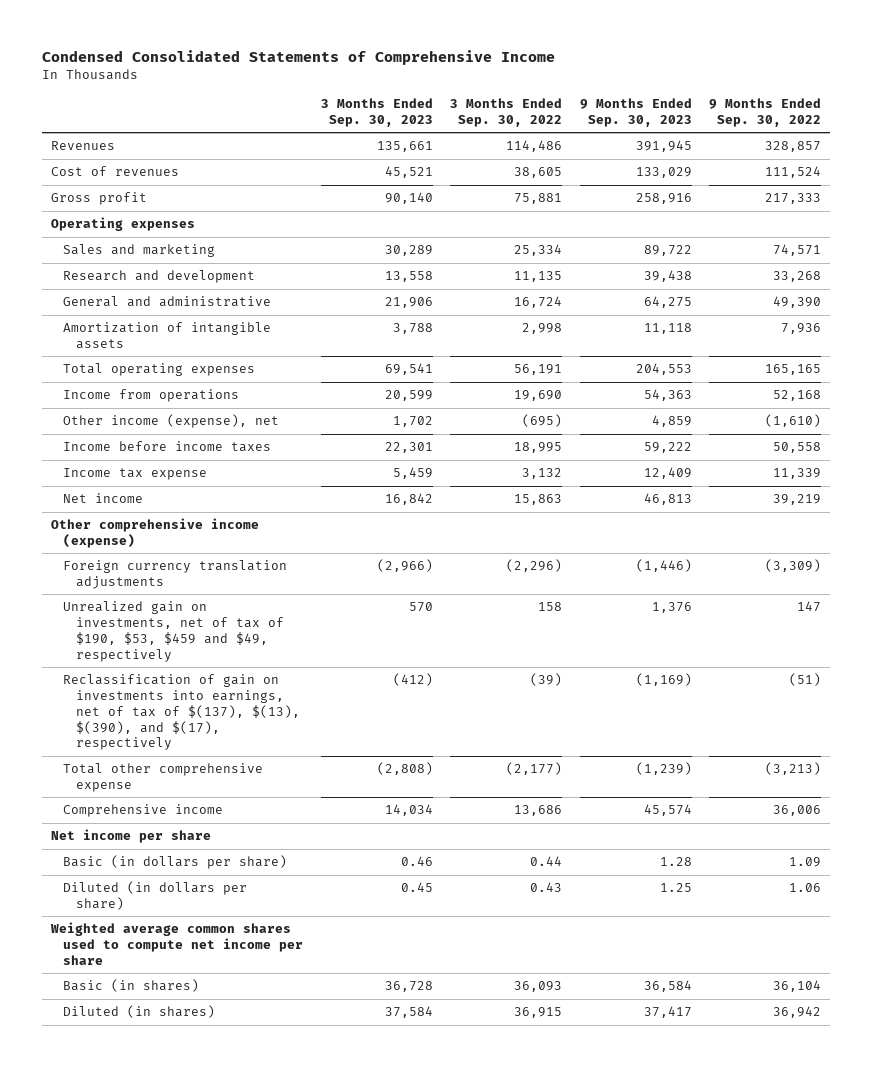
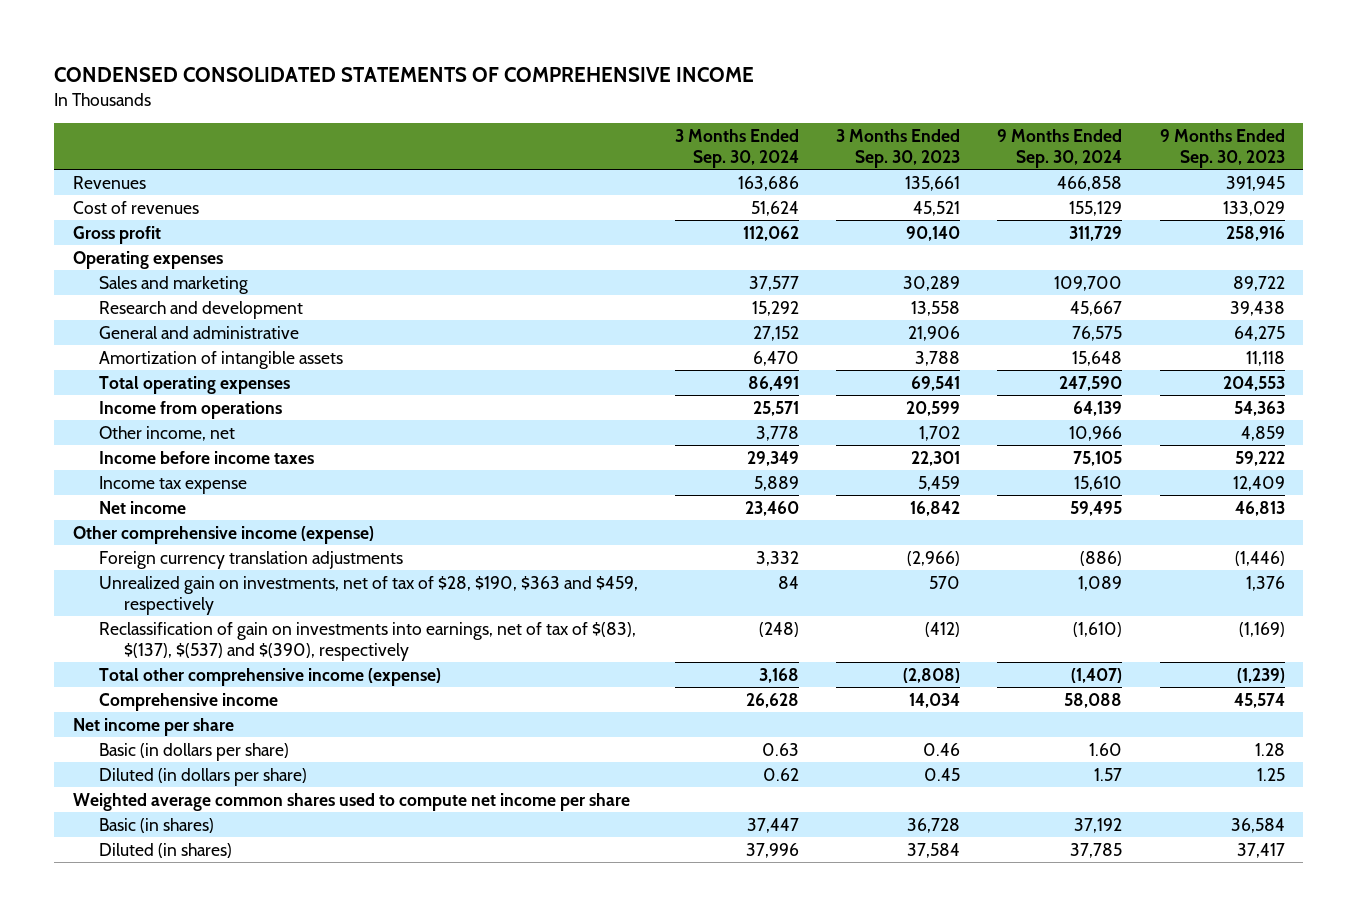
- Condensed Consolidated Statements of Comprehensive Income
+ CONDENSED CONSOLIDATED STATEMENTS OF COMPREHENSIVE INCOME
- | 3 Months Ended Sep. 30, 2023 | 3 Months Ended Sep. 30, 2022 | 9 Months Ended Sep. 30, 2023 | 9 Months Ended Sep. 30, 2022
+ | 3 Months Ended Sep. 30, 2024 | 3 Months Ended Sep. 30, 2023 | 9 Months Ended Sep. 30, 2024 | 9 Months Ended Sep. 30, 2023
- Other income (expense), net | 1,702 | (695) | 4,859 | (1,610)
+ Other income, net | 3,778 | 1,702 | 10,966 | 4,859
- Unrealized gain on investments, net of tax of $190, $53, $459 and $49, respectively | 570 | 158 | 1,376 | 147
- Reclassification of gain on investments into earnings, net of tax of $(137), $(13), $(390), and $(17), respectively | (412) | (39) | (1,169) | (51)
- Total other comprehensive expense | (2,808) | (2,177) | (1,239) | (3,213)
+ Unrealized gain on investments, net of tax of $28, $190, $363 and $459, respectively | 84 | 570 | 1,089 | 1,376
+ Reclassification of gain on investments into earnings, net of tax of $(83), $(137), $(537) and $(390), respectively | (248) | (412) | (1,610) | (1,169)
+ Total other comprehensive income (expense) | 3,168 | (2,808) | (1,407) | (1,239)

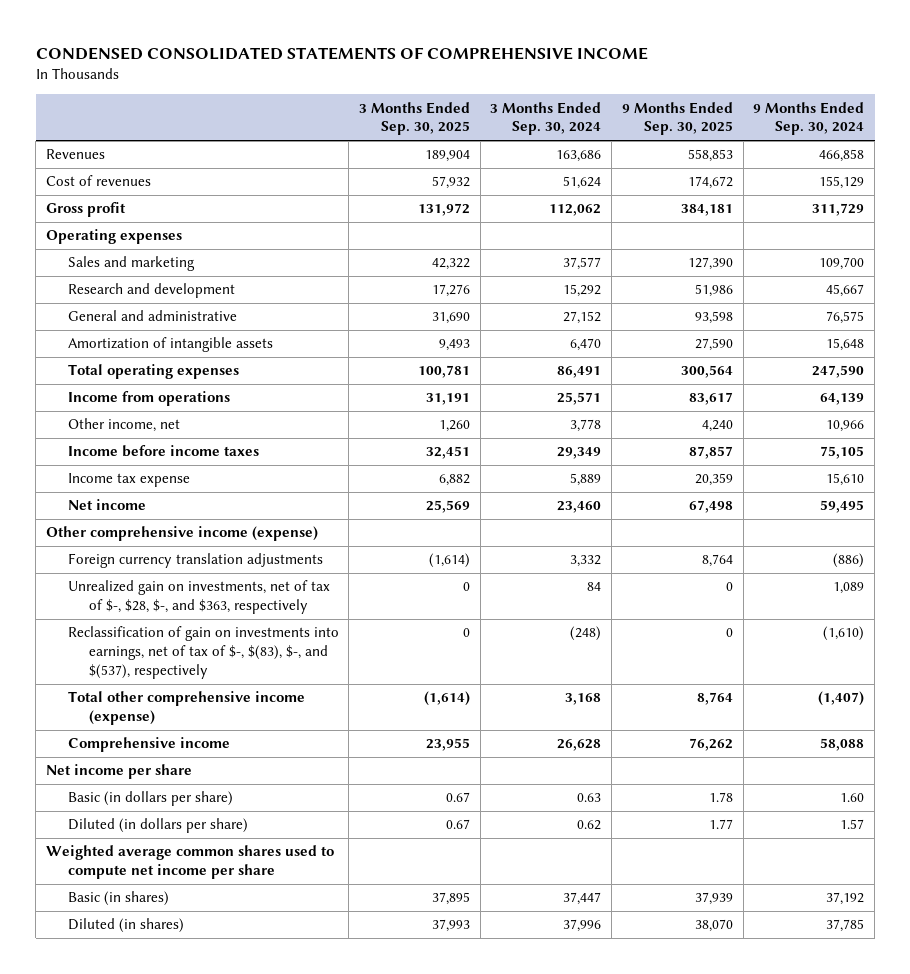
- | 3 Months Ended Sep. 30, 2024 | 3 Months Ended Sep. 30, 2023 | 9 Months Ended Sep. 30, 2024 | 9 Months Ended Sep. 30, 2023
+ | 3 Months Ended Sep. 30, 2025 | 3 Months Ended Sep. 30, 2024 | 9 Months Ended Sep. 30, 2025 | 9 Months Ended Sep. 30, 2024
- Unrealized gain on investments, net of tax of $28, $190, $363 and $459, respectively | 84 | 570 | 1,089 | 1,376
- Reclassification of gain on investments into earnings, net of tax of $(83), $(137), $(537) and $(390), respectively | (248) | (412) | (1,610) | (1,169)
+ Unrealized gain on investments, net of tax of $-, $28, $-, and $363, respectively | 0 | 84 | 0 | 1,089
+ Reclassification of gain on investments into earnings, net of tax of $-, $(83), $-, and $(537), respectively | 0 | (248) | 0 | (1,610)

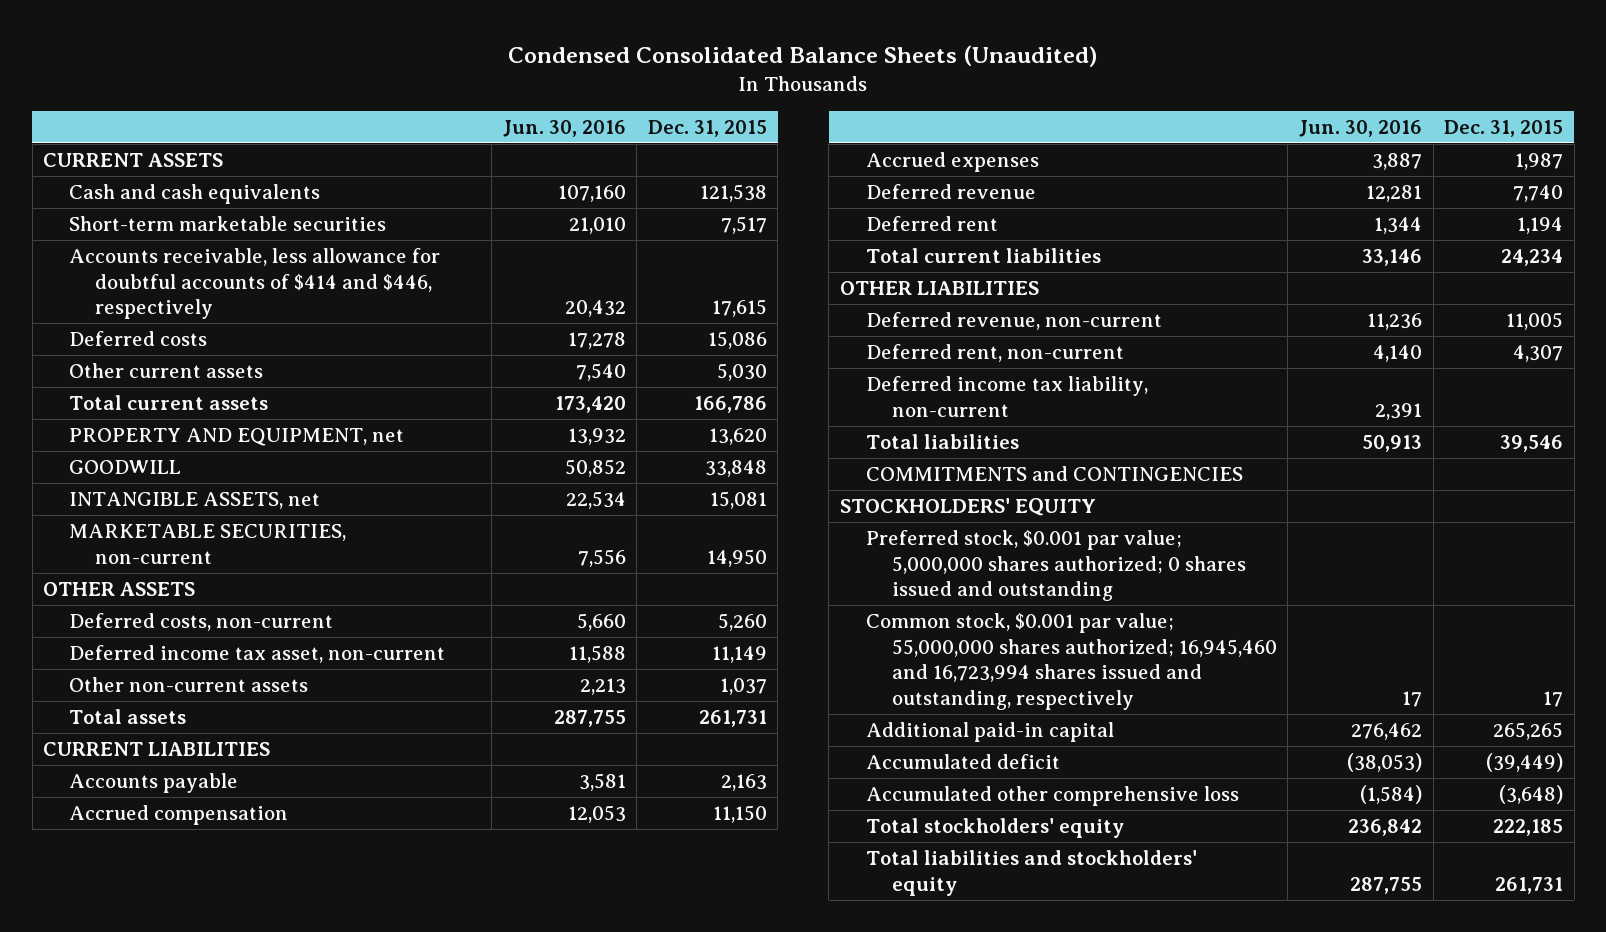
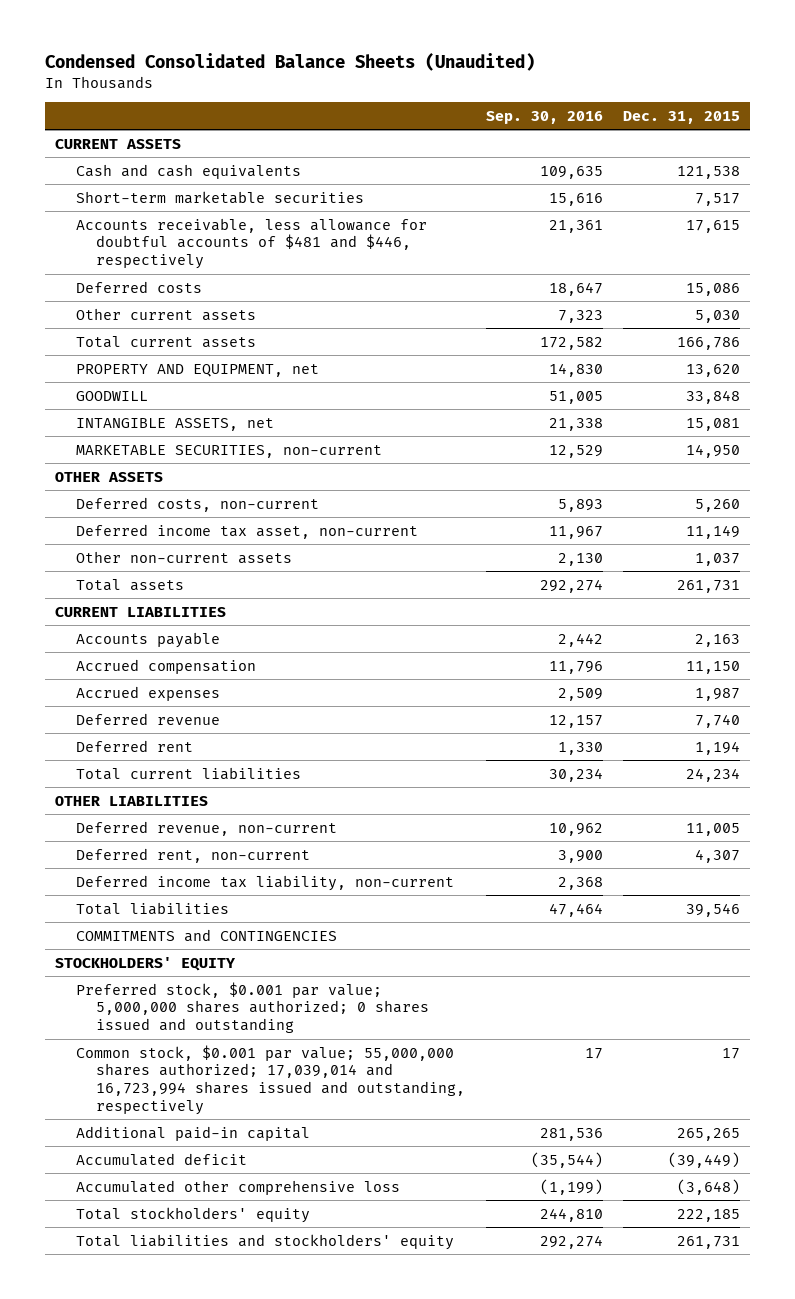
- | Jun. 30, 2016 | Dec. 31, 2015
+ | Sep. 30, 2016 | Dec. 31, 2015
- Accounts receivable, less allowance for doubtful accounts of $414 and $446, respectively | 20,432 | 17,615
+ Accounts receivable, less allowance for doubtful accounts of $481 and $446, respectively | 21,361 | 17,615
- Common stock, $0.001 par value; 55,000,000 shares authorized; 16,945,460 and 16,723,994 shares issued and outstanding, respectively | 17 | 17
+ Common stock, $0.001 par value; 55,000,000 shares authorized; 17,039,014 and 16,723,994 shares issued and outstanding, respectively | 17 | 17

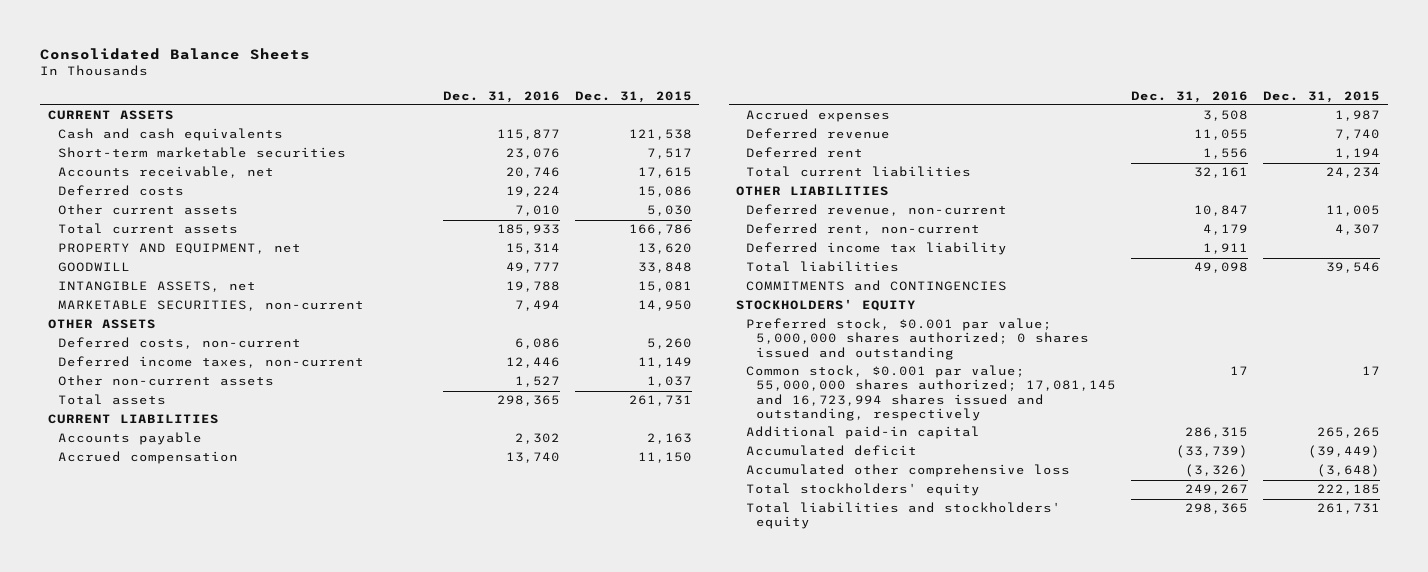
- Condensed Consolidated Balance Sheets (Unaudited)
+ Consolidated Balance Sheets
- | Sep. 30, 2016 | Dec. 31, 2015
+ | Dec. 31, 2016 | Dec. 31, 2015
- Accounts receivable, less allowance for doubtful accounts of $481 and $446, respectively | 21,361 | 17,615
+ Accounts receivable, net | 20,746 | 17,615
- Deferred income tax asset, non-current | 11,967 | 11,149
+ Deferred income taxes, non-current | 12,446 | 11,149
- Deferred income tax liability, non-current | 2,368 |
+ Deferred income tax liability | 1,911 |
- Common stock, $0.001 par value; 55,000,000 shares authorized; 17,039,014 and 16,723,994 shares issued and outstanding, respectively | 17 | 17
+ Common stock, $0.001 par value; 55,000,000 shares authorized; 17,081,145 and 16,723,994 shares issued and outstanding, respectively | 17 | 17

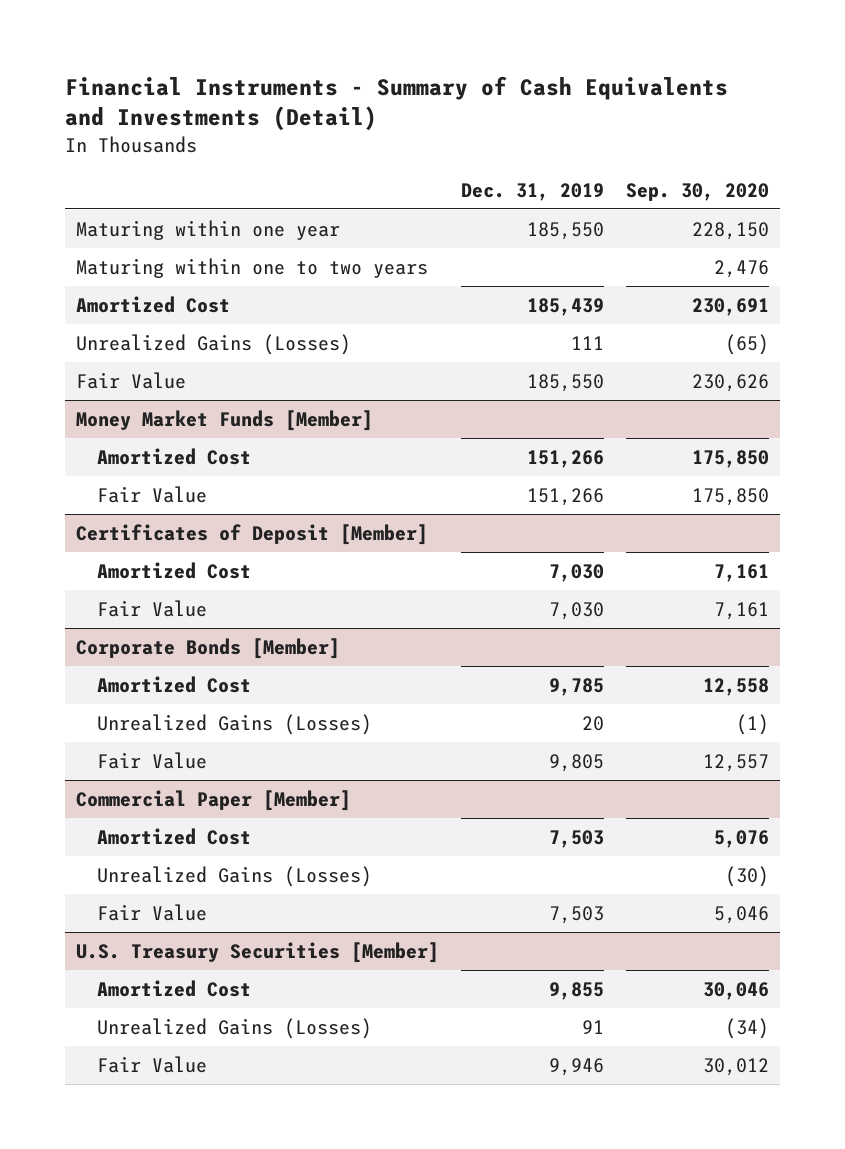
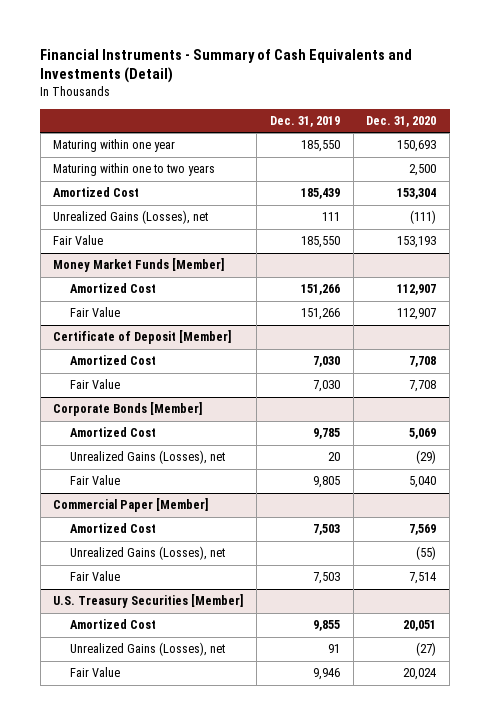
- | Dec. 31, 2019 | Sep. 30, 2020
+ | Dec. 31, 2019 | Dec. 31, 2020
- Unrealized Gains (Losses) | 111 | (65)
+ Unrealized Gains (Losses), net | 111 | (111)
- Certificates of Deposit [Member]
+ Certificate of Deposit [Member]
@ Corporate Bonds [Member]
- Unrealized Gains (Losses) | 20 | (1)
+ Unrealized Gains (Losses), net | 20 | (29)
@ Commercial Paper [Member]
- Unrealized Gains (Losses) | | (30)
+ Unrealized Gains (Losses), net | | (55)
@ U.S. Treasury Securities [Member]
- Unrealized Gains (Losses) | 91 | (34)
+ Unrealized Gains (Losses), net | 91 | (27)

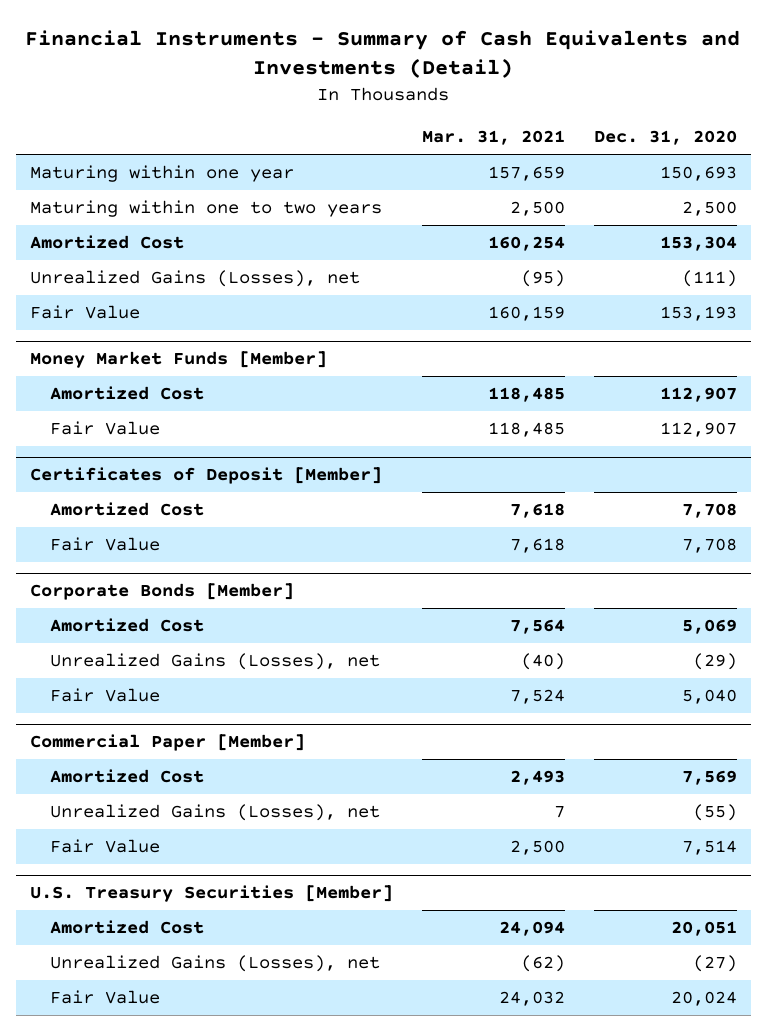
- | Dec. 31, 2019 | Dec. 31, 2020
+ | Mar. 31, 2021 | Dec. 31, 2020
- Certificate of Deposit [Member]
+ Certificates of Deposit [Member]

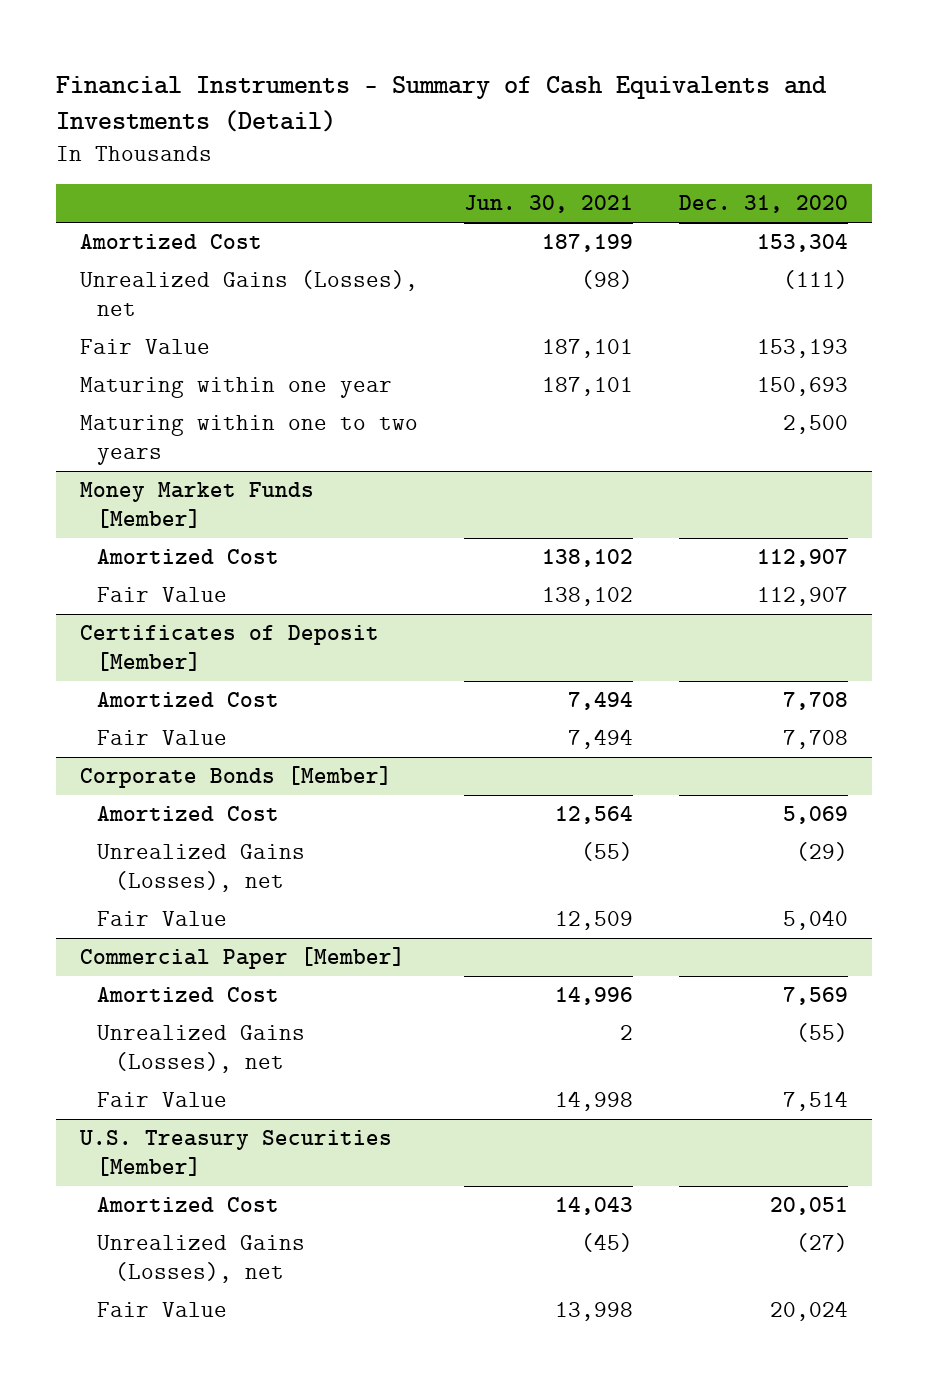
- | Mar. 31, 2021 | Dec. 31, 2020
+ | Jun. 30, 2021 | Dec. 31, 2020
moved down: Maturing within one year | 187,101 | 150,693
moved down: Maturing within one to two years | | 2,500

